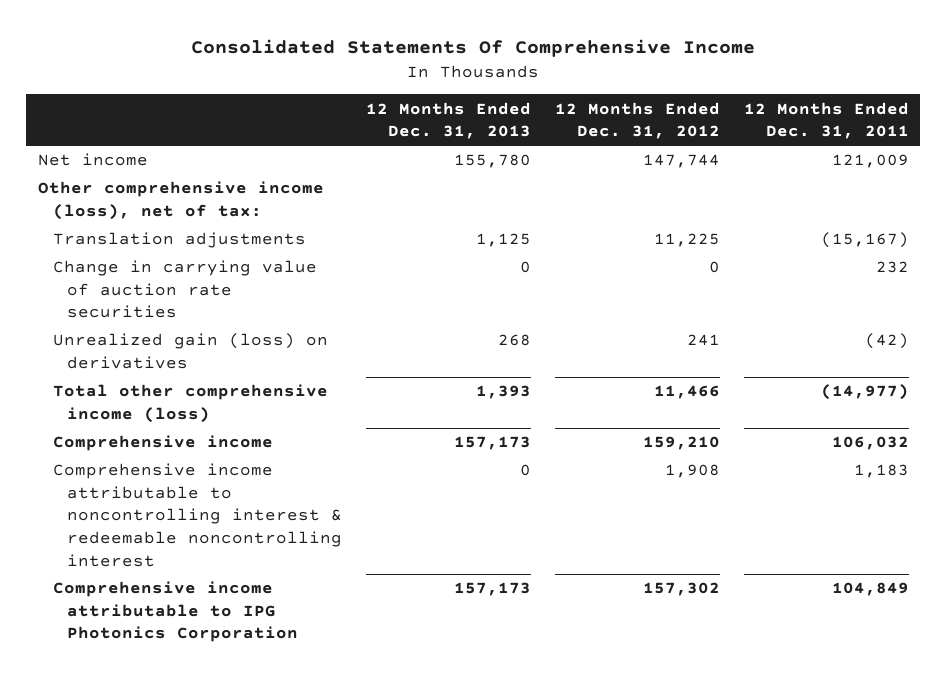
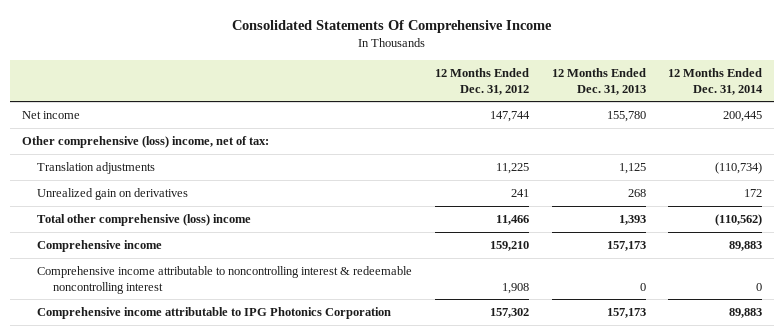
- | 12 Months Ended Dec. 31, 2013 | 12 Months Ended Dec. 31, 2012 | 12 Months Ended Dec. 31, 2011
+ | 12 Months Ended Dec. 31, 2012 | 12 Months Ended Dec. 31, 2013 | 12 Months Ended Dec. 31, 2014
- Other comprehensive income (loss), net of tax:
+ Other comprehensive (loss) income, net of tax:
- Change in carrying value of auction rate securities | 0 | 0 | 232
- Unrealized gain (loss) on derivatives | 268 | 241 | (42)
- Total other comprehensive income (loss) | 1,393 | 11,466 | (14,977)
+ Unrealized gain on derivatives | 241 | 268 | 172
+ Total other comprehensive (loss) income | 11,466 | 1,393 | (110,562)

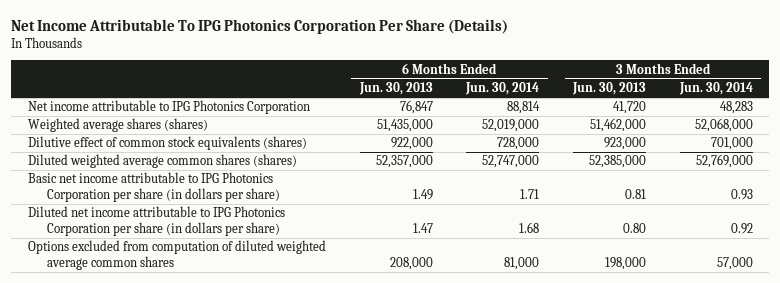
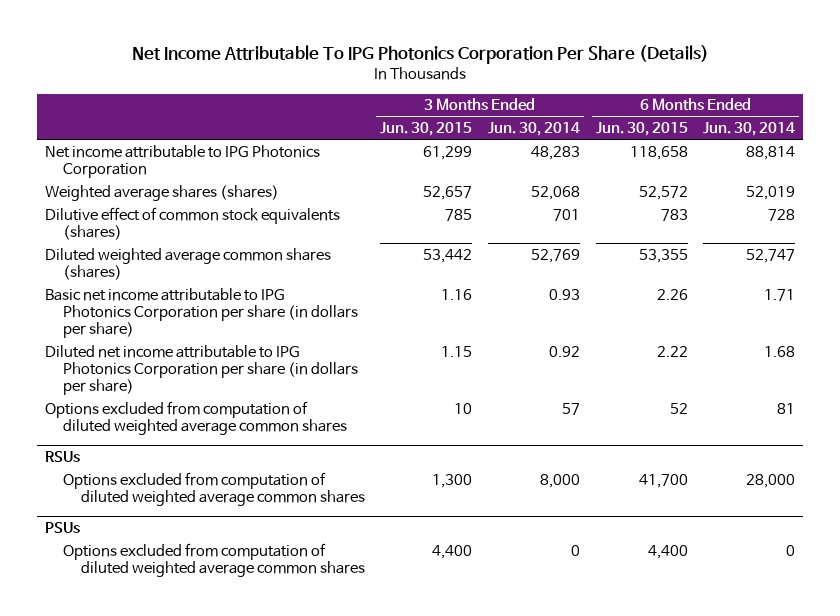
- | 6 Months Ended Jun. 30, 2013 | 6 Months Ended Jun. 30, 2014 | 3 Months Ended Jun. 30, 2013 | 3 Months Ended Jun. 30, 2014
+ | 3 Months Ended Jun. 30, 2015 | 3 Months Ended Jun. 30, 2014 | 6 Months Ended Jun. 30, 2015 | 6 Months Ended Jun. 30, 2014
- Weighted average shares (shares) | 51,435,000 | 52,019,000 | 51,462,000 | 52,068,000
- Dilutive effect of common stock equivalents (shares) | 922,000 | 728,000 | 923,000 | 701,000
- Diluted weighted average common shares (shares) | 52,357,000 | 52,747,000 | 52,385,000 | 52,769,000
+ Weighted average shares (shares) | 52,657 | 52,068 | 52,572 | 52,019
+ Dilutive effect of common stock equivalents (shares) | 785 | 701 | 783 | 728
+ Diluted weighted average common shares (shares) | 53,442 | 52,769 | 53,355 | 52,747
- Options excluded from computation of diluted weighted average common shares | 208,000 | 81,000 | 198,000 | 57,000
+ Options excluded from computation of diluted weighted average common shares | 10 | 57 | 52 | 81
+ RSUs
+ Options excluded from computation of diluted weighted average common shares | 1,300 | 8,000 | 41,700 | 28,000
+ PSUs
+ Options excluded from computation of diluted weighted average common shares | 4,400 | 0 | 4,400 | 0

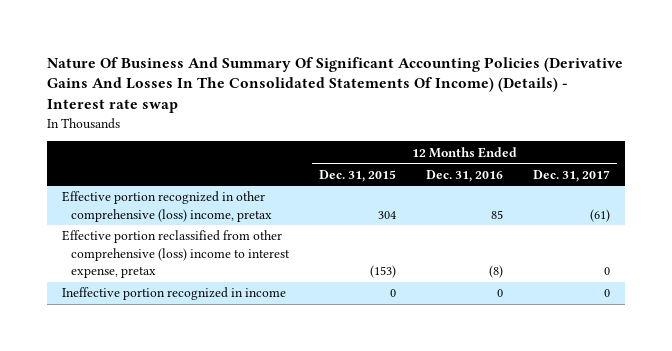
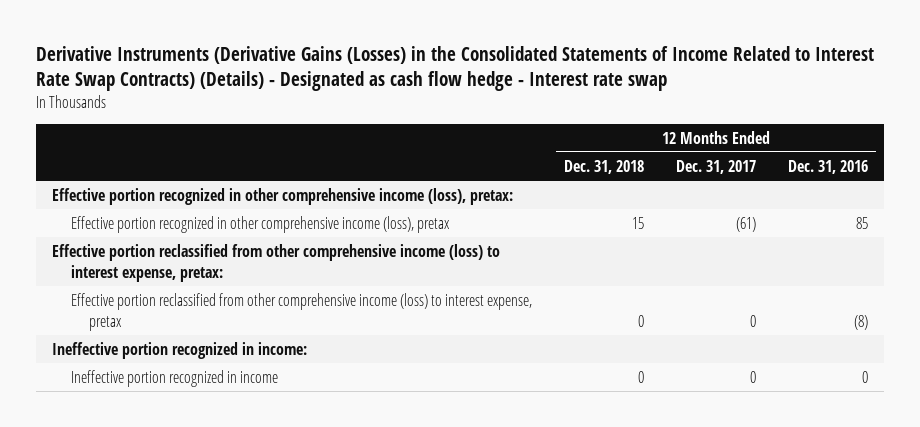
- Nature Of Business And Summary Of Significant Accounting Policies (Derivative Gains And Losses In The Consolidated Statements Of Income) (Details) - Interest rate swap
+ Derivative Instruments (Derivative Gains (Losses) in the Consolidated Statements of Income Related to Interest Rate Swap Contracts) (Details) - Designated as cash flow hedge - Interest rate swap
- | 12 Months Ended Dec. 31, 2015 | 12 Months Ended Dec. 31, 2016 | 12 Months Ended Dec. 31, 2017
+ | 12 Months Ended Dec. 31, 2018 | 12 Months Ended Dec. 31, 2017 | 12 Months Ended Dec. 31, 2016
- Effective portion recognized in other comprehensive (loss) income, pretax | 304 | 85 | (61)
- Effective portion reclassified from other comprehensive (loss) income to interest expense, pretax | (153) | (8) | 0
+ Effective portion recognized in other comprehensive income (loss), pretax:
+ Effective portion recognized in other comprehensive income (loss), pretax | 15 | (61) | 85
+ Effective portion reclassified from other comprehensive income (loss) to interest expense, pretax:
+ Effective portion reclassified from other comprehensive income (loss) to interest expense, pretax | 0 | 0 | (8)
+ Ineffective portion recognized in income:

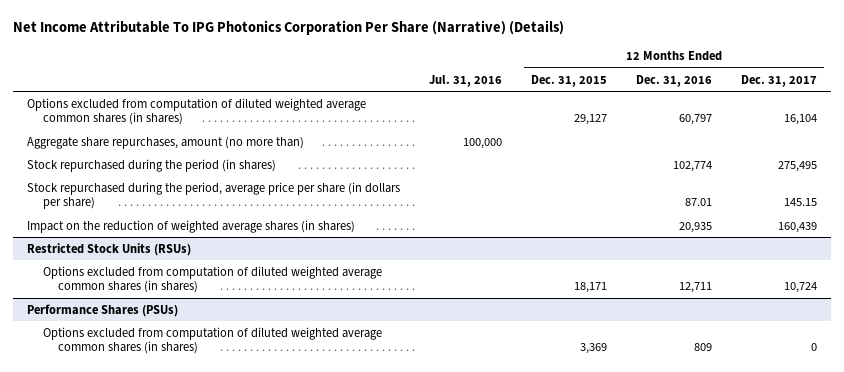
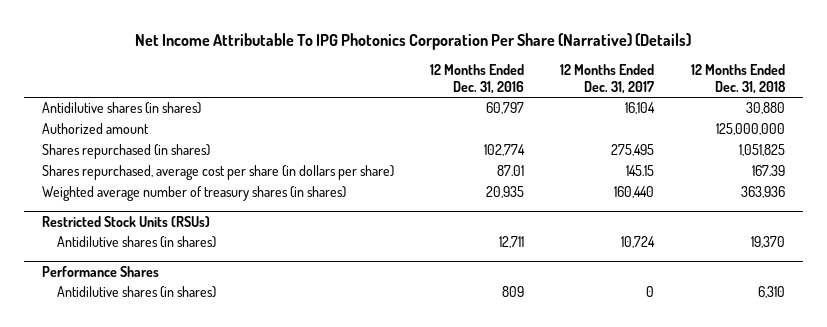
- | Jul. 31, 2016 | 12 Months Ended Dec. 31, 2015 | 12 Months Ended Dec. 31, 2016 | 12 Months Ended Dec. 31, 2017
+ | 12 Months Ended Dec. 31, 2016 | 12 Months Ended Dec. 31, 2017 | 12 Months Ended Dec. 31, 2018
- Options excluded from computation of diluted weighted average common shares (in shares) | | 29,127 | 60,797 | 16,104
- Aggregate share repurchases, amount (no more than) | 100,000 | | |
- Stock repurchased during the period (in shares) | | | 102,774 | 275,495
- Stock repurchased during the period, average price per share (in dollars per share) | | | 87.01 | 145.15
- Impact on the reduction of weighted average shares (in shares) | | | 20,935 | 160,439
+ Antidilutive shares (in shares) | 60,797 | 16,104 | 30,880
+ Authorized amount | | | 125,000,000
+ Shares repurchased (in shares) | 102,774 | 275,495 | 1,051,825
+ Shares repurchased, average cost per share (in dollars per share) | 87.01 | 145.15 | 167.39
+ Weighted average number of treasury shares (in shares) | 20,935 | 160,440 | 363,936
@ Restricted Stock Units (RSUs)
- Options excluded from computation of diluted weighted average common shares (in shares) | | 18,171 | 12,711 | 10,724
- Performance Shares (PSUs)
- Options excluded from computation of diluted weighted average common shares (in shares) | | 3,369 | 809 | 0
@ Restricted Stock Units (RSUs)
+ Antidilutive shares (in shares) | 12,711 | 10,724 | 19,370
+ Performance Shares
+ Antidilutive shares (in shares) | 809 | 0 | 6,310

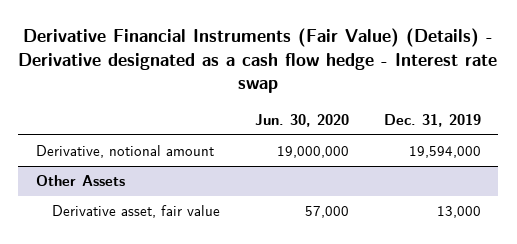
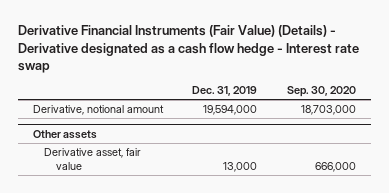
- | Jun. 30, 2020 | Dec. 31, 2019
+ | Dec. 31, 2019 | Sep. 30, 2020
- Other Assets
+ Other assets

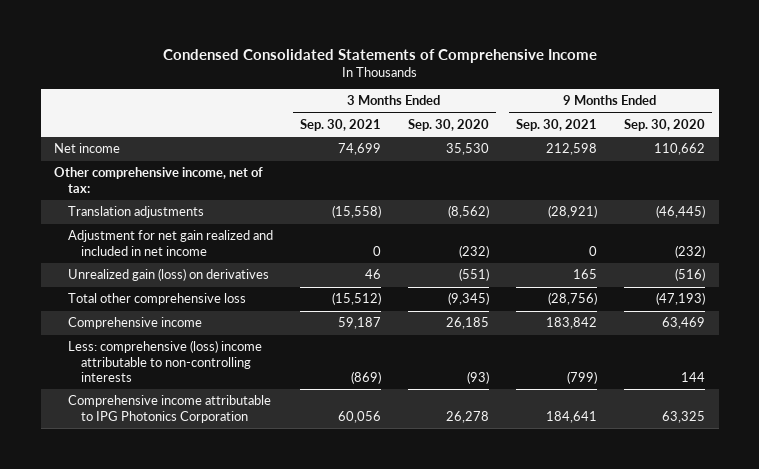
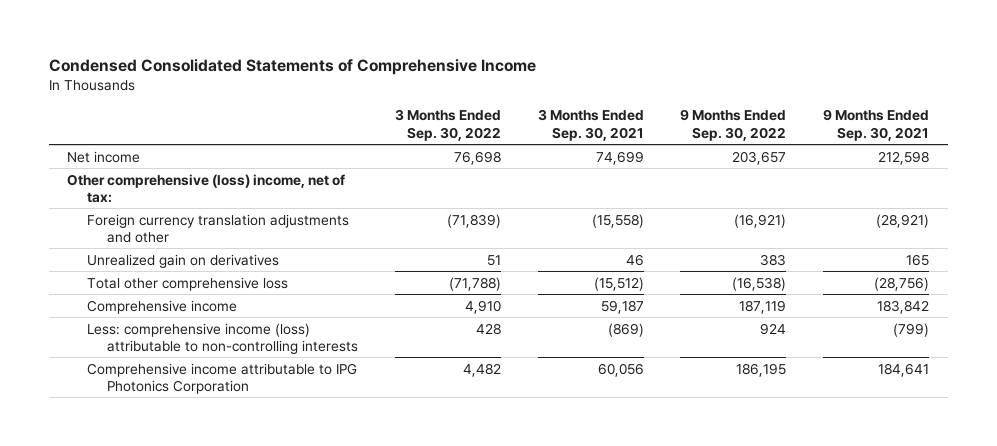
- | 3 Months Ended Sep. 30, 2021 | 3 Months Ended Sep. 30, 2020 | 9 Months Ended Sep. 30, 2021 | 9 Months Ended Sep. 30, 2020
+ | 3 Months Ended Sep. 30, 2022 | 3 Months Ended Sep. 30, 2021 | 9 Months Ended Sep. 30, 2022 | 9 Months Ended Sep. 30, 2021
- Other comprehensive income, net of tax:
- Translation adjustments | (15,558) | (8,562) | (28,921) | (46,445)
- Adjustment for net gain realized and included in net income | 0 | (232) | 0 | (232)
- Unrealized gain (loss) on derivatives | 46 | (551) | 165 | (516)
+ Other comprehensive (loss) income, net of tax:
+ Foreign currency translation adjustments and other | (71,839) | (15,558) | (16,921) | (28,921)
+ Unrealized gain on derivatives | 51 | 46 | 383 | 165
- Less: comprehensive (loss) income attributable to non-controlling interests | (869) | (93) | (799) | 144
+ Less: comprehensive income (loss) attributable to non-controlling interests | 428 | (869) | 924 | (799)

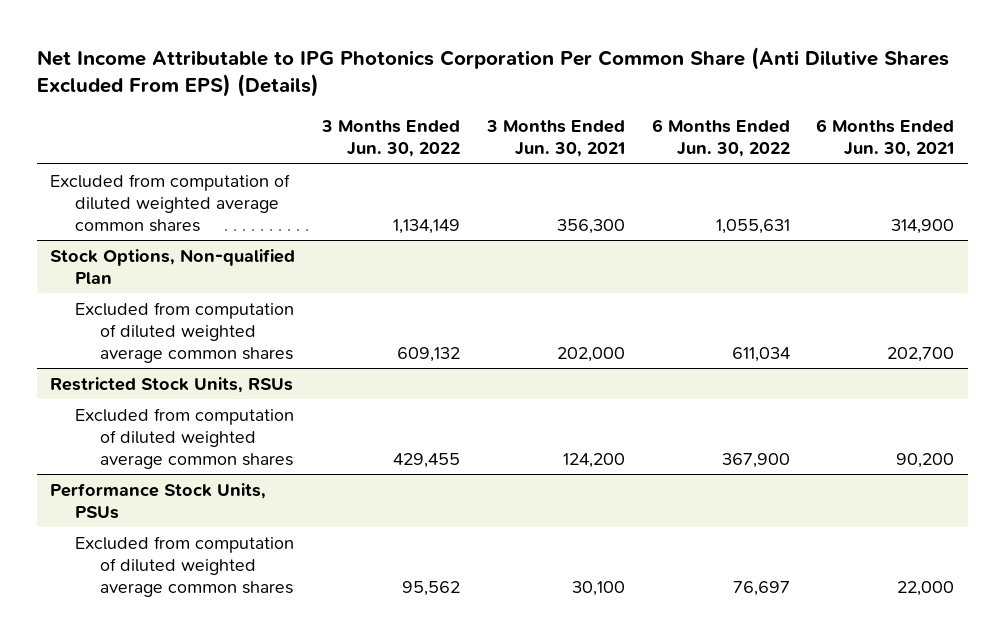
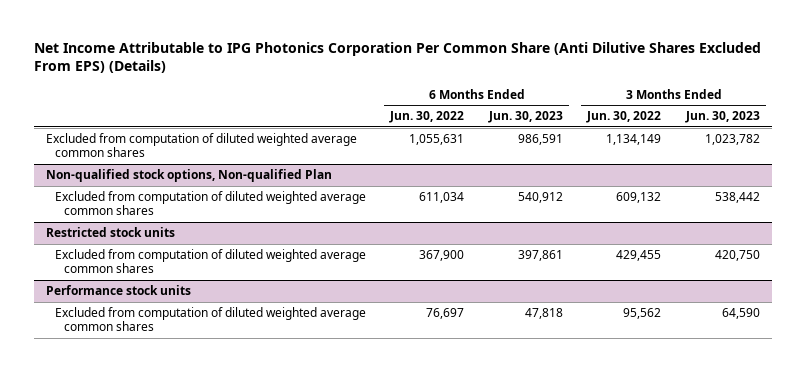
- | 3 Months Ended Jun. 30, 2022 | 3 Months Ended Jun. 30, 2021 | 6 Months Ended Jun. 30, 2022 | 6 Months Ended Jun. 30, 2021
+ | 6 Months Ended Jun. 30, 2022 | 6 Months Ended Jun. 30, 2023 | 3 Months Ended Jun. 30, 2022 | 3 Months Ended Jun. 30, 2023
- Stock Options, Non-qualified Plan
+ Non-qualified stock options, Non-qualified Plan
- Restricted Stock Units, RSUs
+ Restricted stock units
- Performance Stock Units, PSUs
+ Performance stock units

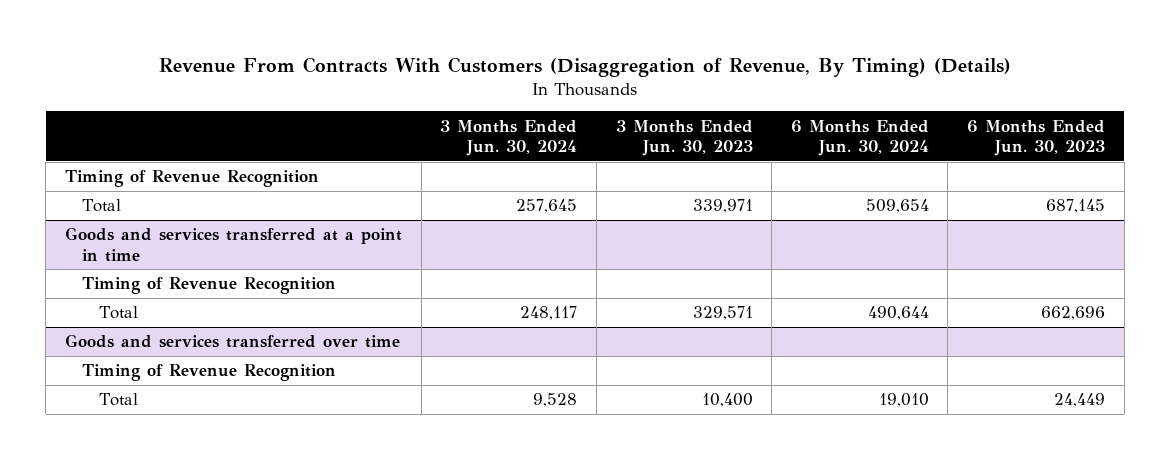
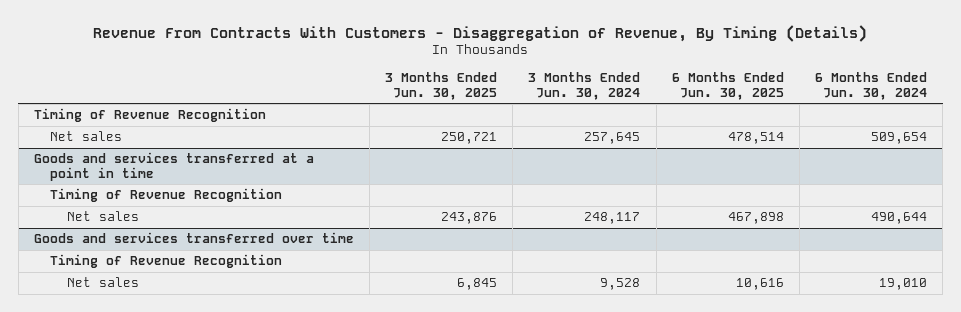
- Revenue From Contracts With Customers (Disaggregation of Revenue, By Timing) (Details)
+ Revenue From Contracts With Customers - Disaggregation of Revenue, By Timing (Details)
- | 3 Months Ended Jun. 30, 2024 | 3 Months Ended Jun. 30, 2023 | 6 Months Ended Jun. 30, 2024 | 6 Months Ended Jun. 30, 2023
+ | 3 Months Ended Jun. 30, 2025 | 3 Months Ended Jun. 30, 2024 | 6 Months Ended Jun. 30, 2025 | 6 Months Ended Jun. 30, 2024
- Total | 257,645 | 339,971 | 509,654 | 687,145
+ Net sales | 250,721 | 257,645 | 478,514 | 509,654
@ Goods and services transferred at a point in time
- Total | 248,117 | 329,571 | 490,644 | 662,696
+ Net sales | 243,876 | 248,117 | 467,898 | 490,644
@ Goods and services transferred over time
- Total | 9,528 | 10,400 | 19,010 | 24,449
+ Net sales | 6,845 | 9,528 | 10,616 | 19,010

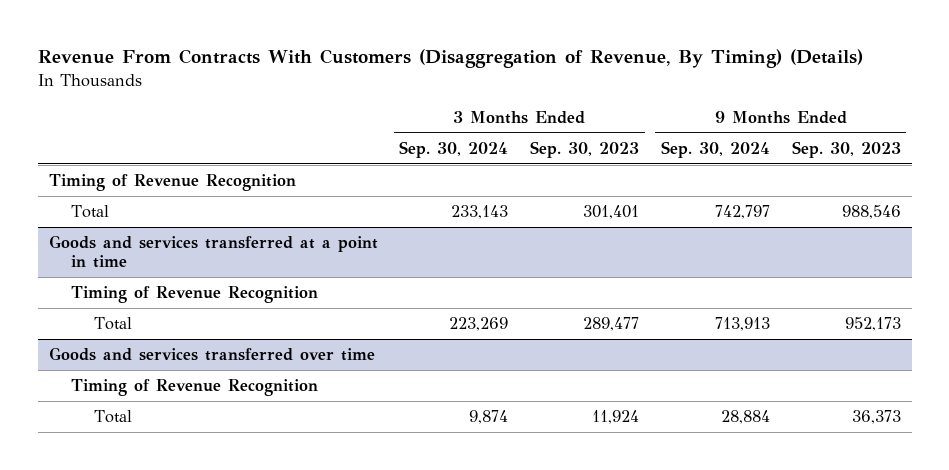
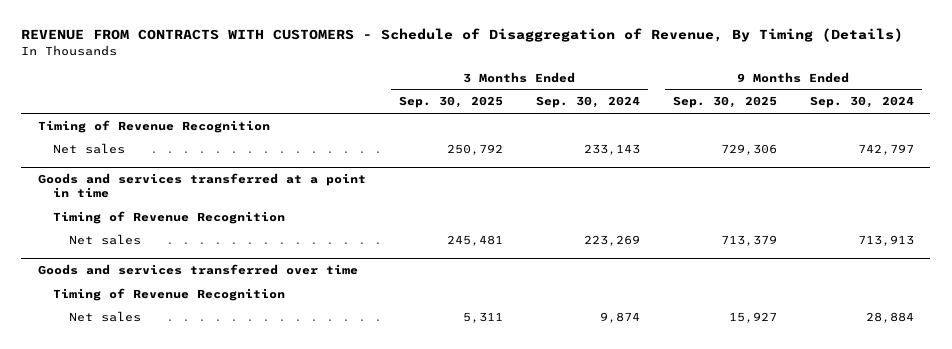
- Revenue From Contracts With Customers (Disaggregation of Revenue, By Timing) (Details)
+ REVENUE FROM CONTRACTS WITH CUSTOMERS - Schedule of Disaggregation of Revenue, By Timing (Details)
- | 3 Months Ended Sep. 30, 2024 | 3 Months Ended Sep. 30, 2023 | 9 Months Ended Sep. 30, 2024 | 9 Months Ended Sep. 30, 2023
+ | 3 Months Ended Sep. 30, 2025 | 3 Months Ended Sep. 30, 2024 | 9 Months Ended Sep. 30, 2025 | 9 Months Ended Sep. 30, 2024
- Total | 233,143 | 301,401 | 742,797 | 988,546
+ Net sales | 250,792 | 233,143 | 729,306 | 742,797
@ Goods and services transferred at a point in time
- Total | 223,269 | 289,477 | 713,913 | 952,173
+ Net sales | 245,481 | 223,269 | 713,379 | 713,913
@ Goods and services transferred over time
- Total | 9,874 | 11,924 | 28,884 | 36,373
+ Net sales | 5,311 | 9,874 | 15,927 | 28,884

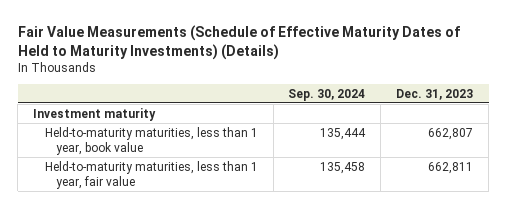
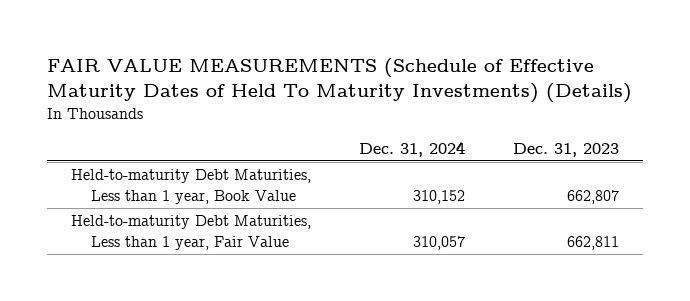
- Fair Value Measurements (Schedule of Effective Maturity Dates of Held to Maturity Investments) (Details)
+ FAIR VALUE MEASUREMENTS (Schedule of Effective Maturity Dates of Held To Maturity Investments) (Details)
- | Sep. 30, 2024 | Dec. 31, 2023
+ | Dec. 31, 2024 | Dec. 31, 2023
- Investment maturity
- Held-to-maturity maturities, less than 1 year, book value | 135,444 | 662,807
- Held-to-maturity maturities, less than 1 year, fair value | 135,458 | 662,811
+ Held-to-maturity Debt Maturities, Less than 1 year, Book Value | 310,152 | 662,807
+ Held-to-maturity Debt Maturities, Less than 1 year, Fair Value | 310,057 | 662,811

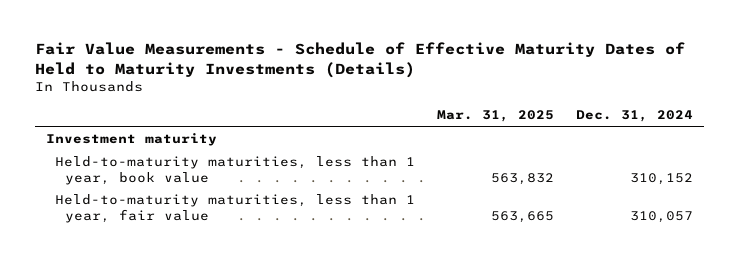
- FAIR VALUE MEASUREMENTS (Schedule of Effective Maturity Dates of Held To Maturity Investments) (Details)
+ Fair Value Measurements - Schedule of Effective Maturity Dates of Held to Maturity Investments (Details)
- | Dec. 31, 2024 | Dec. 31, 2023
+ | Mar. 31, 2025 | Dec. 31, 2024
- Held-to-maturity Debt Maturities, Less than 1 year, Book Value | 310,152 | 662,807
- Held-to-maturity Debt Maturities, Less than 1 year, Fair Value | 310,057 | 662,811
+ Investment maturity
+ Held-to-maturity maturities, less than 1 year, book value | 563,832 | 310,152
+ Held-to-maturity maturities, less than 1 year, fair value | 563,665 | 310,057

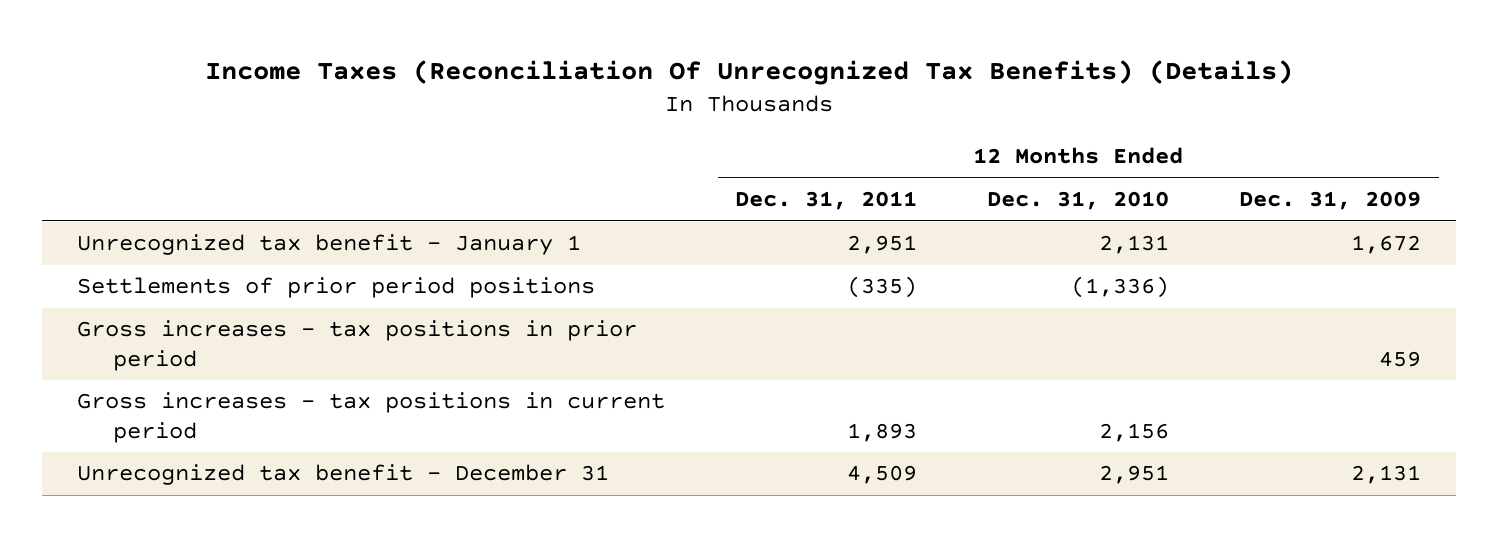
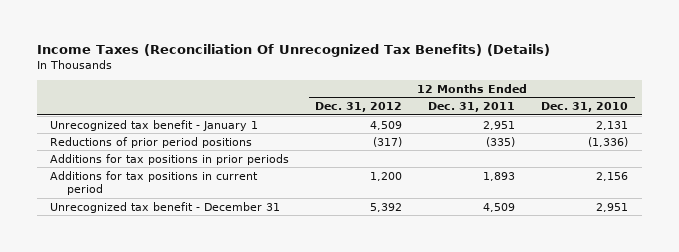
- | 12 Months Ended Dec. 31, 2011 | 12 Months Ended Dec. 31, 2010 | 12 Months Ended Dec. 31, 2009
+ | 12 Months Ended Dec. 31, 2012 | 12 Months Ended Dec. 31, 2011 | 12 Months Ended Dec. 31, 2010
- Settlements of prior period positions | (335) | (1,336) |
- Gross increases - tax positions in prior period | | | 459
- Gross increases - tax positions in current period | 1,893 | 2,156 |
+ Reductions of prior period positions | (317) | (335) | (1,336)
+ Additions for tax positions in prior periods
+ Additions for tax positions in current period | 1,200 | 1,893 | 2,156

